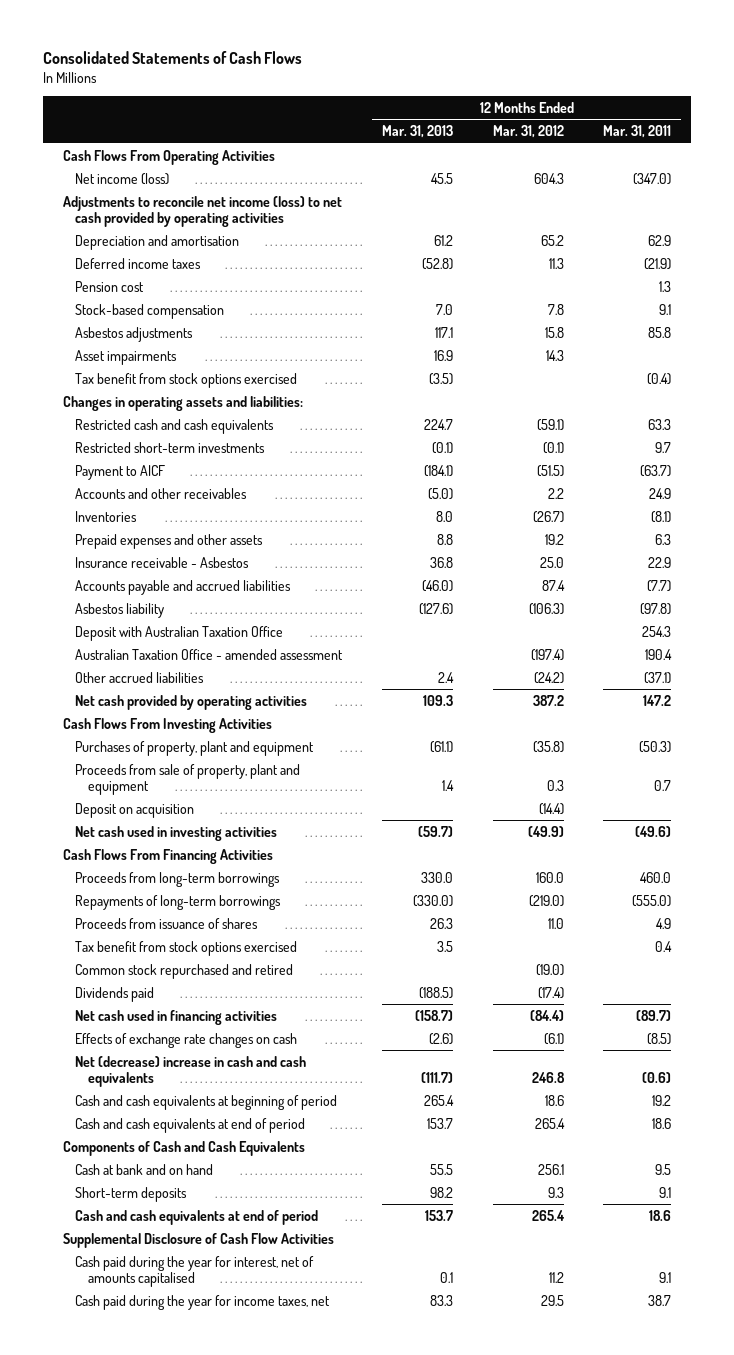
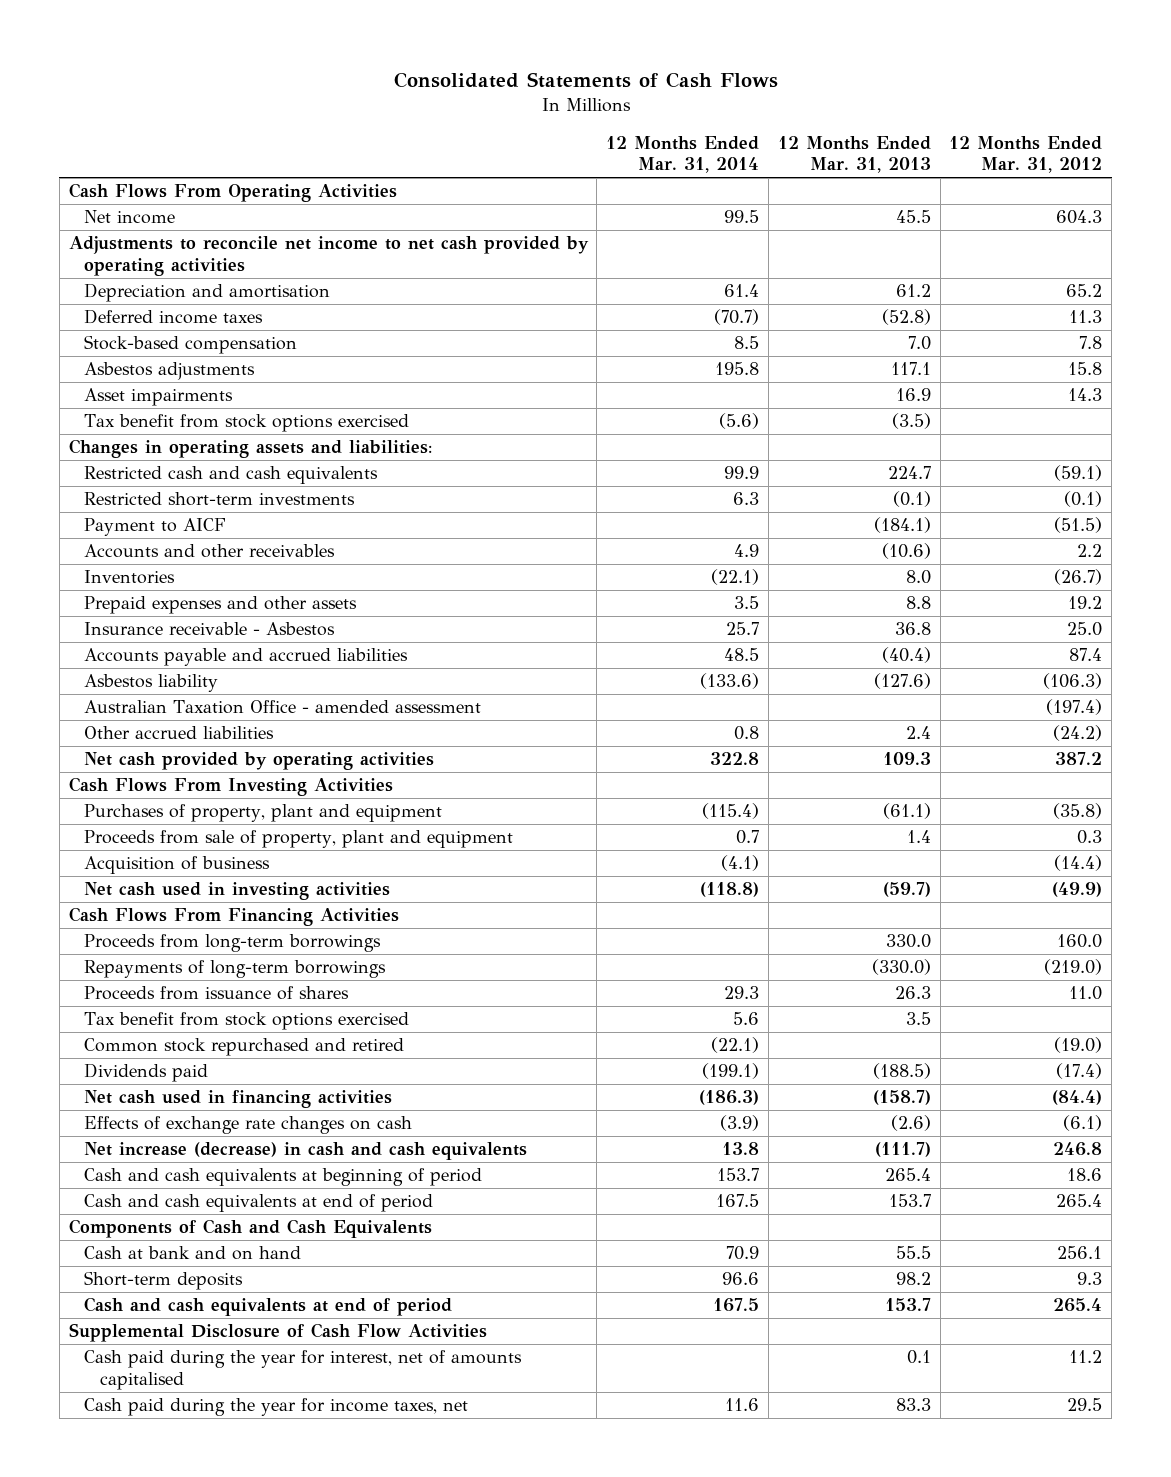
- | 12 Months Ended Mar. 31, 2013 | 12 Months Ended Mar. 31, 2012 | 12 Months Ended Mar. 31, 2011
+ | 12 Months Ended Mar. 31, 2014 | 12 Months Ended Mar. 31, 2013 | 12 Months Ended Mar. 31, 2012
- Net income (loss) | 45.5 | 604.3 | (347.0)
- Adjustments to reconcile net income (loss) to net cash provided by operating activities
+ Net income | 99.5 | 45.5 | 604.3
+ Adjustments to reconcile net income to net cash provided by operating activities
- Pension cost | | | 1.3
- Accounts and other receivables | (5.0) | 2.2 | 24.9
+ Accounts and other receivables | 4.9 | (10.6) | 2.2
- Accounts payable and accrued liabilities | (46.0) | 87.4 | (7.7)
+ Accounts payable and accrued liabilities | 48.5 | (40.4) | 87.4
- Deposit with Australian Taxation Office | | | 254.3
- Deposit on acquisition | | (14.4) |
+ Acquisition of business | (4.1) | | (14.4)
- Net (decrease) increase in cash and cash equivalents | (111.7) | 246.8 | (0.6)
+ Net increase (decrease) in cash and cash equivalents | 13.8 | (111.7) | 246.8

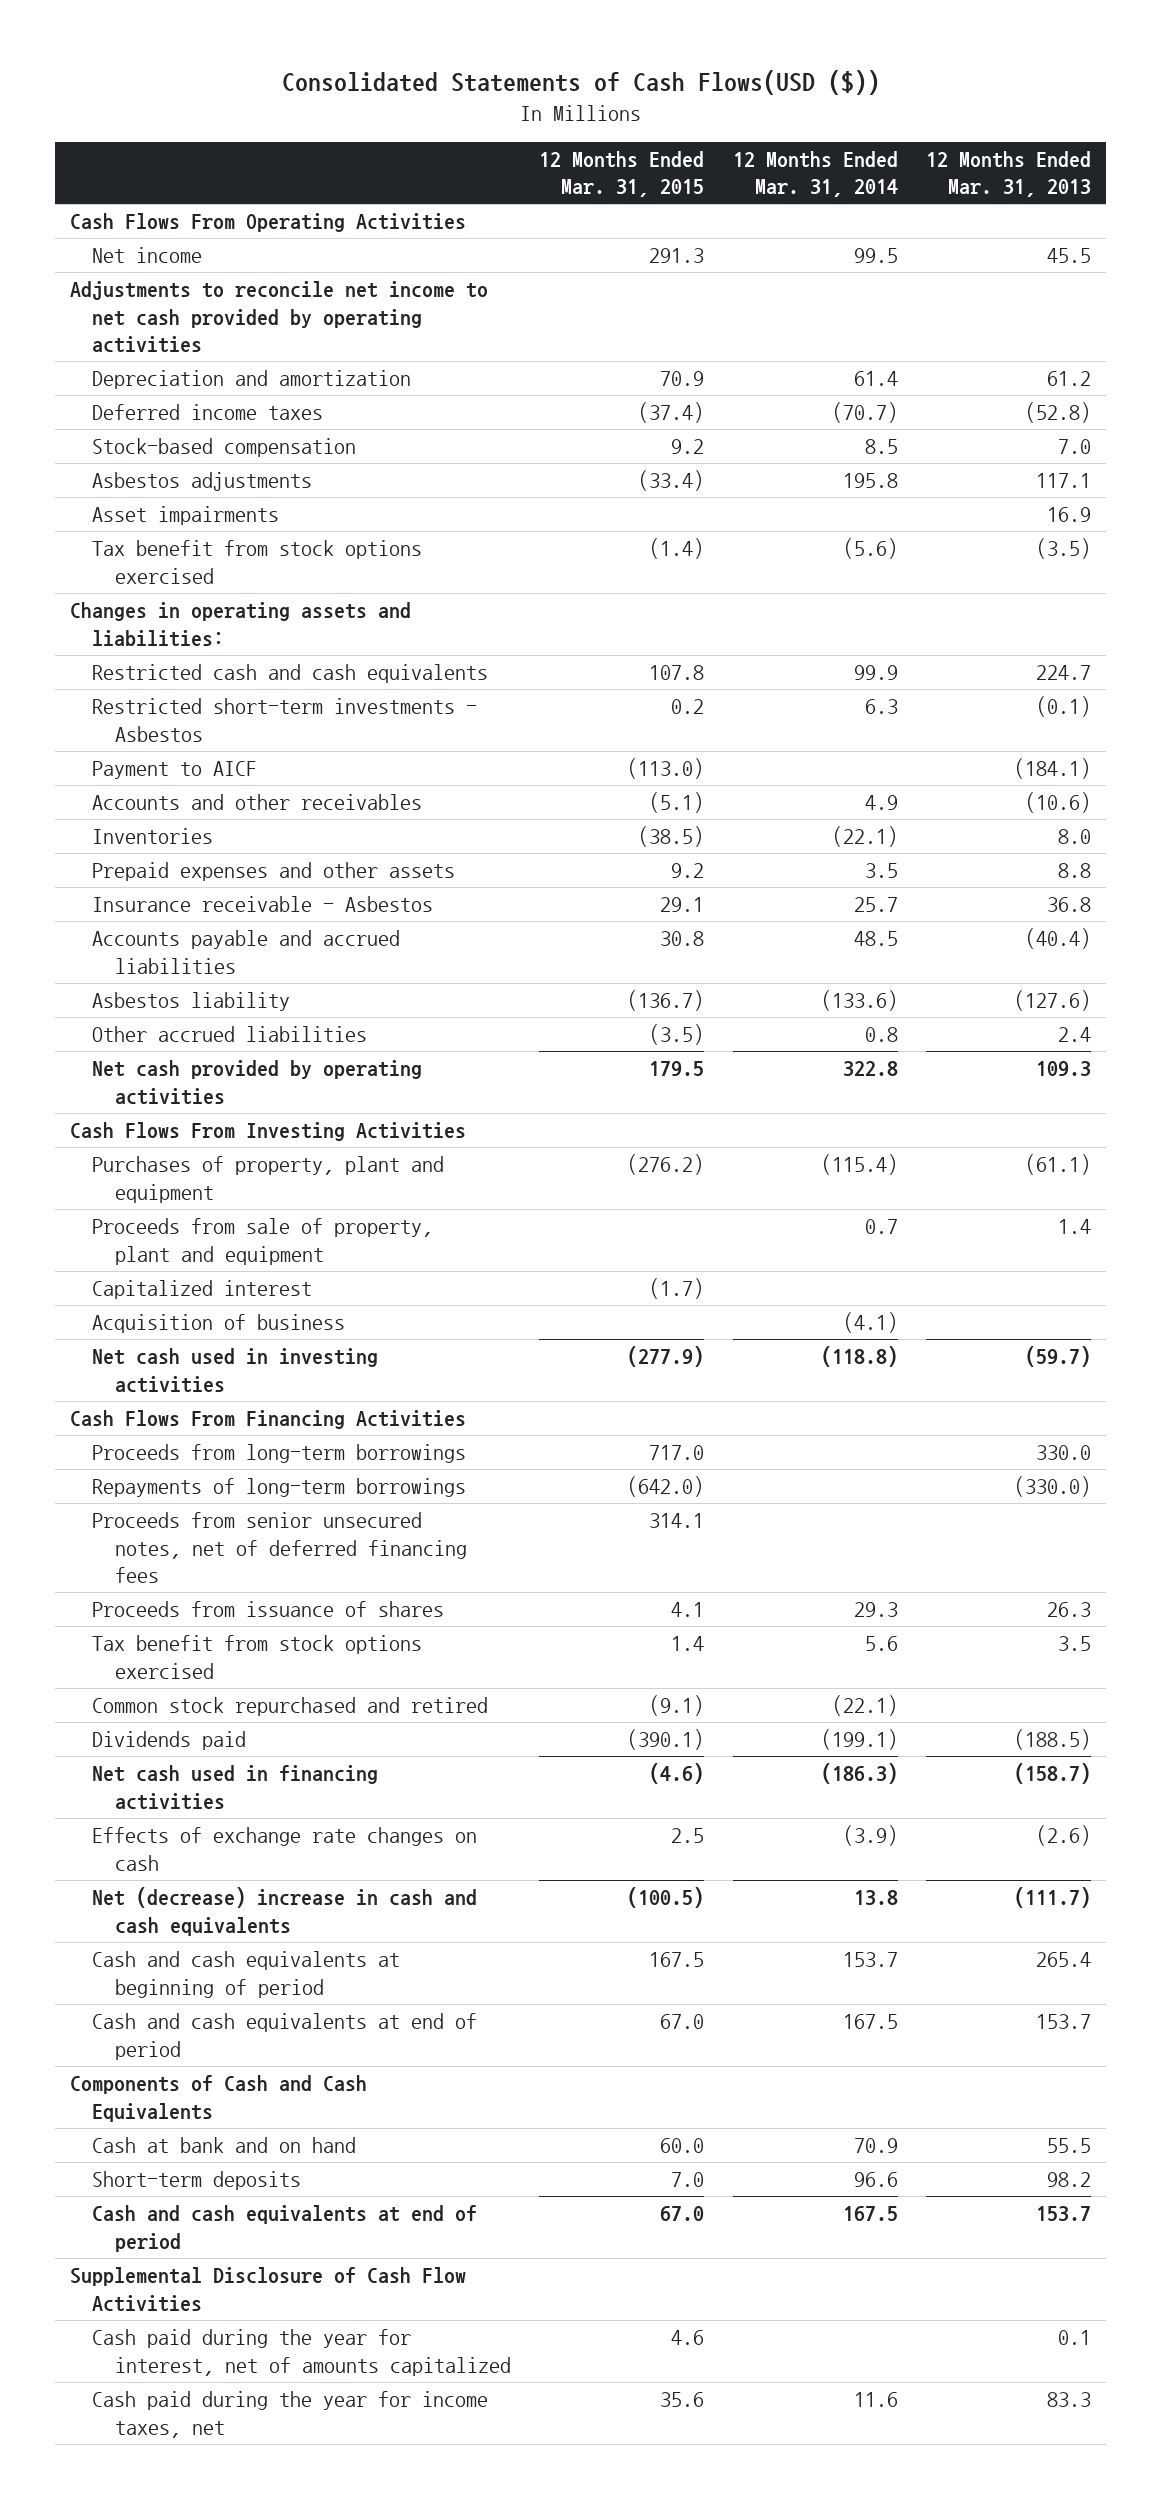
- Consolidated Statements of Cash Flows
+ Consolidated Statements of Cash Flows(USD ($))
- | 12 Months Ended Mar. 31, 2014 | 12 Months Ended Mar. 31, 2013 | 12 Months Ended Mar. 31, 2012
+ | 12 Months Ended Mar. 31, 2015 | 12 Months Ended Mar. 31, 2014 | 12 Months Ended Mar. 31, 2013
- Depreciation and amortisation | 61.4 | 61.2 | 65.2
+ Depreciation and amortization | 70.9 | 61.4 | 61.2
- Restricted short-term investments | 6.3 | (0.1) | (0.1)
+ Restricted short-term investments - Asbestos | 0.2 | 6.3 | (0.1)
- Australian Taxation Office - amended assessment | | | (197.4)
+ Capitalized interest | (1.7) | |
+ Proceeds from senior unsecured notes, net of deferred financing fees | 314.1 | |
- Net increase (decrease) in cash and cash equivalents | 13.8 | (111.7) | 246.8
+ Net (decrease) increase in cash and cash equivalents | (100.5) | 13.8 | (111.7)
- Cash paid during the year for interest, net of amounts capitalised | | 0.1 | 11.2
+ Cash paid during the year for interest, net of amounts capitalized | 4.6 | | 0.1

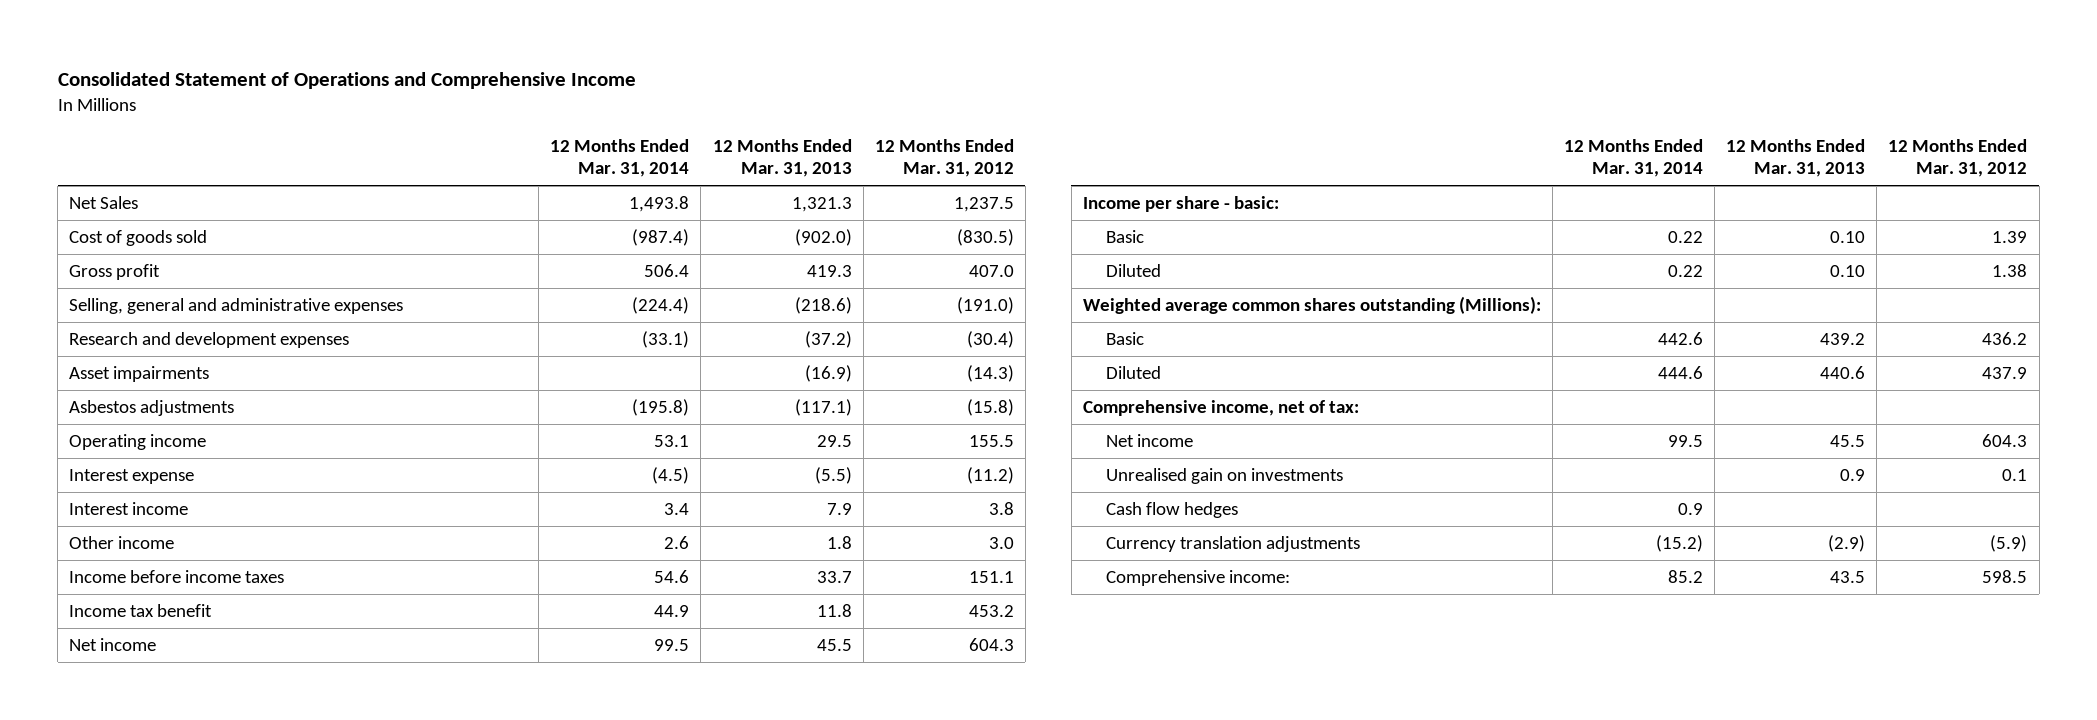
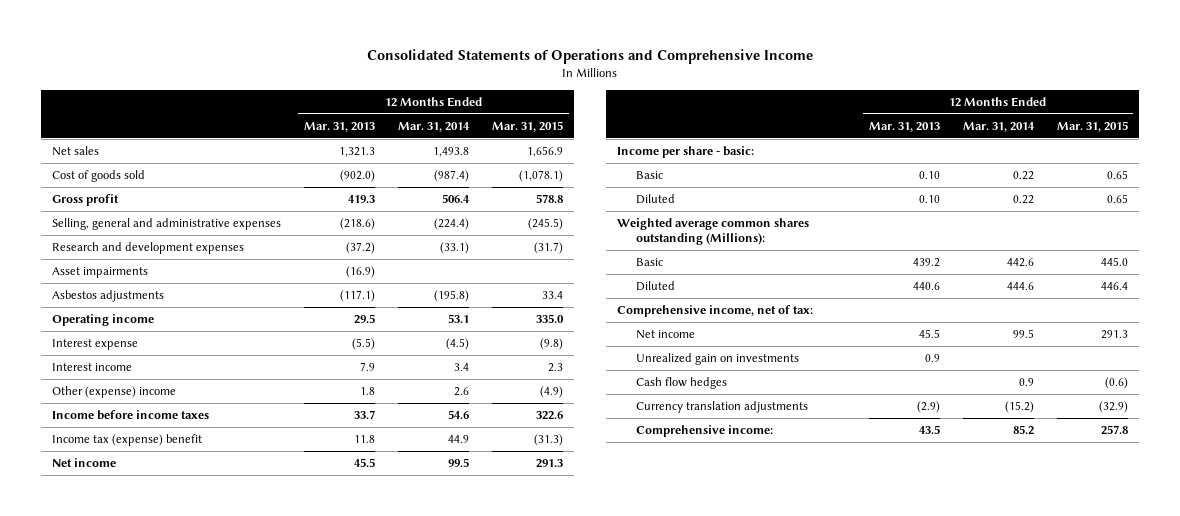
- Consolidated Statement of Operations and Comprehensive Income
+ Consolidated Statements of Operations and Comprehensive Income
- | 12 Months Ended Mar. 31, 2014 | 12 Months Ended Mar. 31, 2013 | 12 Months Ended Mar. 31, 2012
+ | 12 Months Ended Mar. 31, 2013 | 12 Months Ended Mar. 31, 2014 | 12 Months Ended Mar. 31, 2015
- Net Sales | 1,493.8 | 1,321.3 | 1,237.5
+ Net sales | 1,321.3 | 1,493.8 | 1,656.9
- Other income | 2.6 | 1.8 | 3.0
+ Other (expense) income | 1.8 | 2.6 | (4.9)
- Income tax benefit | 44.9 | 11.8 | 453.2
+ Income tax (expense) benefit | 11.8 | 44.9 | (31.3)
- Unrealised gain on investments | | 0.9 | 0.1
+ Unrealized gain on investments | 0.9 | |

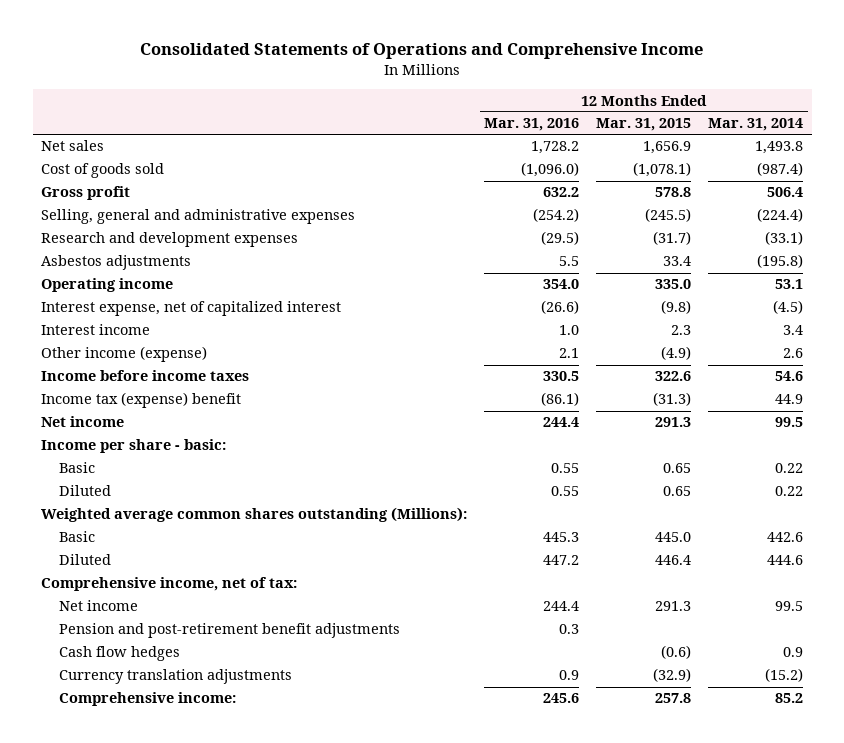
- | 12 Months Ended Mar. 31, 2013 | 12 Months Ended Mar. 31, 2014 | 12 Months Ended Mar. 31, 2015
+ | 12 Months Ended Mar. 31, 2016 | 12 Months Ended Mar. 31, 2015 | 12 Months Ended Mar. 31, 2014
- Asset impairments | (16.9) | |
- Interest expense | (5.5) | (4.5) | (9.8)
+ Interest expense, net of capitalized interest | (26.6) | (9.8) | (4.5)
- Other (expense) income | 1.8 | 2.6 | (4.9)
+ Other income (expense) | 2.1 | (4.9) | 2.6
- Unrealized gain on investments | 0.9 | |
+ Pension and post-retirement benefit adjustments | 0.3 | |

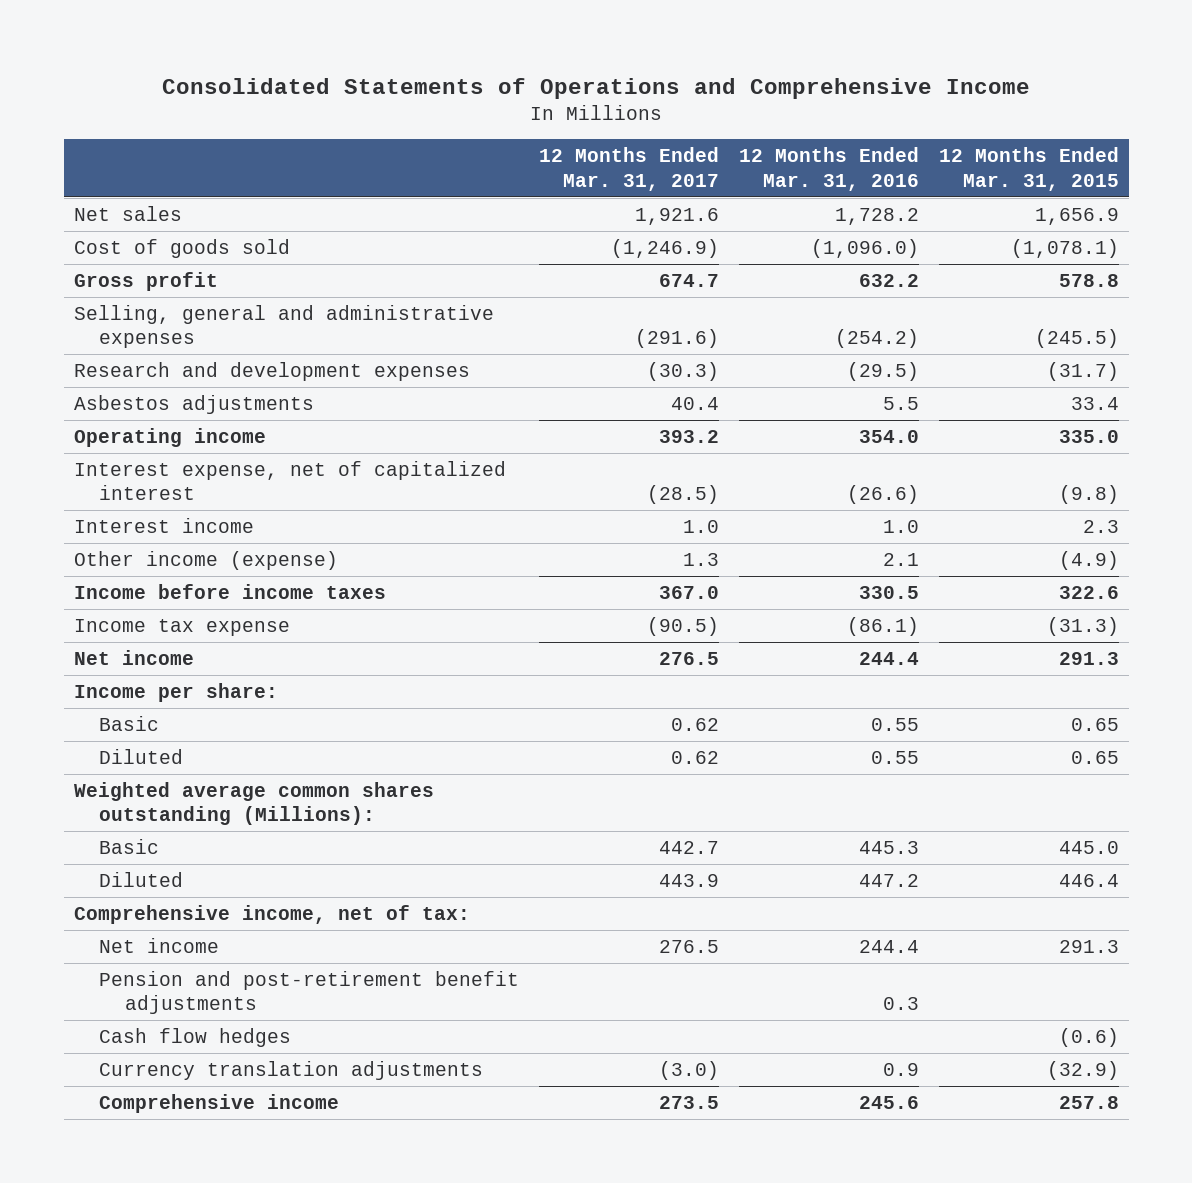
- | 12 Months Ended Mar. 31, 2016 | 12 Months Ended Mar. 31, 2015 | 12 Months Ended Mar. 31, 2014
+ | 12 Months Ended Mar. 31, 2017 | 12 Months Ended Mar. 31, 2016 | 12 Months Ended Mar. 31, 2015
- Income tax (expense) benefit | (86.1) | (31.3) | 44.9
+ Income tax expense | (90.5) | (86.1) | (31.3)
- Income per share - basic:
+ Income per share:
- Comprehensive income: | 245.6 | 257.8 | 85.2
+ Comprehensive income | 273.5 | 245.6 | 257.8

